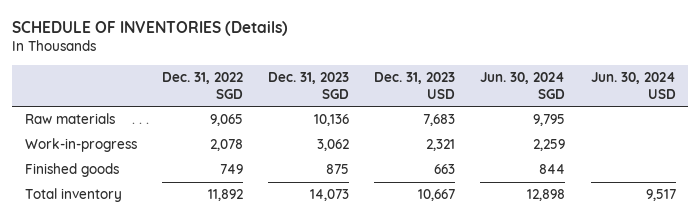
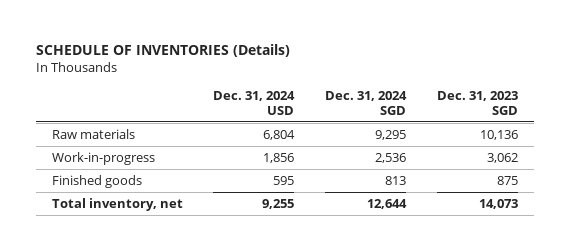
- | Dec. 31, 2022 SGD | Dec. 31, 2023 SGD | Dec. 31, 2023 USD | Jun. 30, 2024 SGD | Jun. 30, 2024 USD
+ | Dec. 31, 2024 USD | Dec. 31, 2024 SGD | Dec. 31, 2023 SGD
- Total inventory | 11,892 | 14,073 | 10,667 | 12,898 | 9,517
+ Total inventory, net | 9,255 | 12,644 | 14,073

